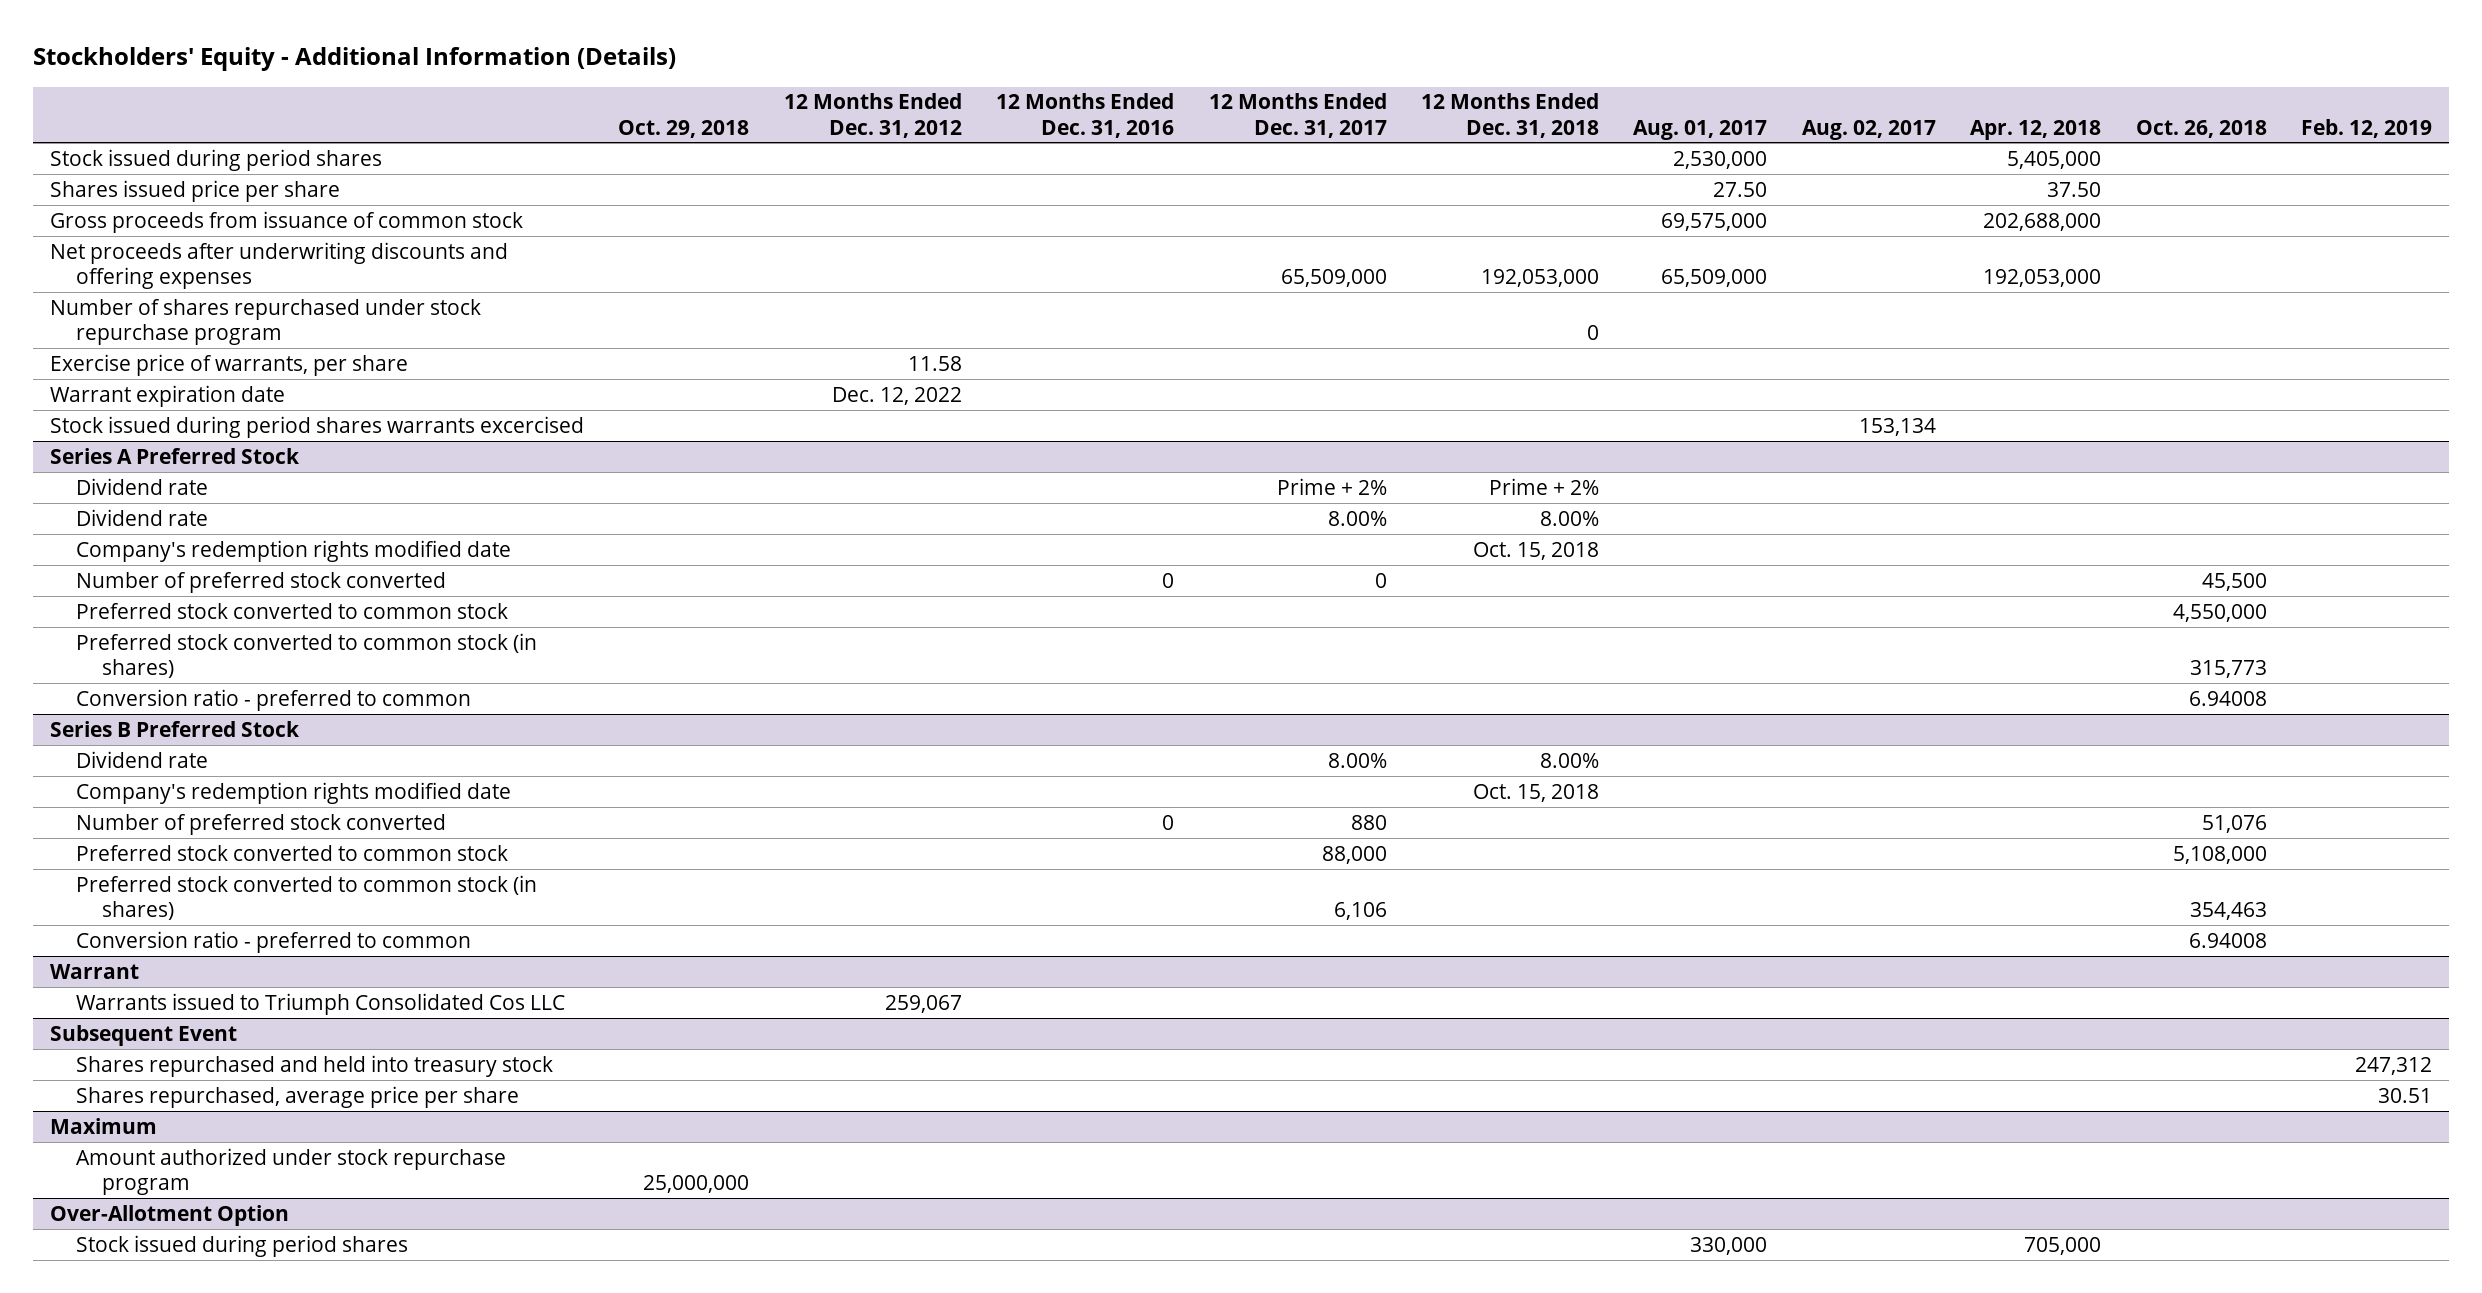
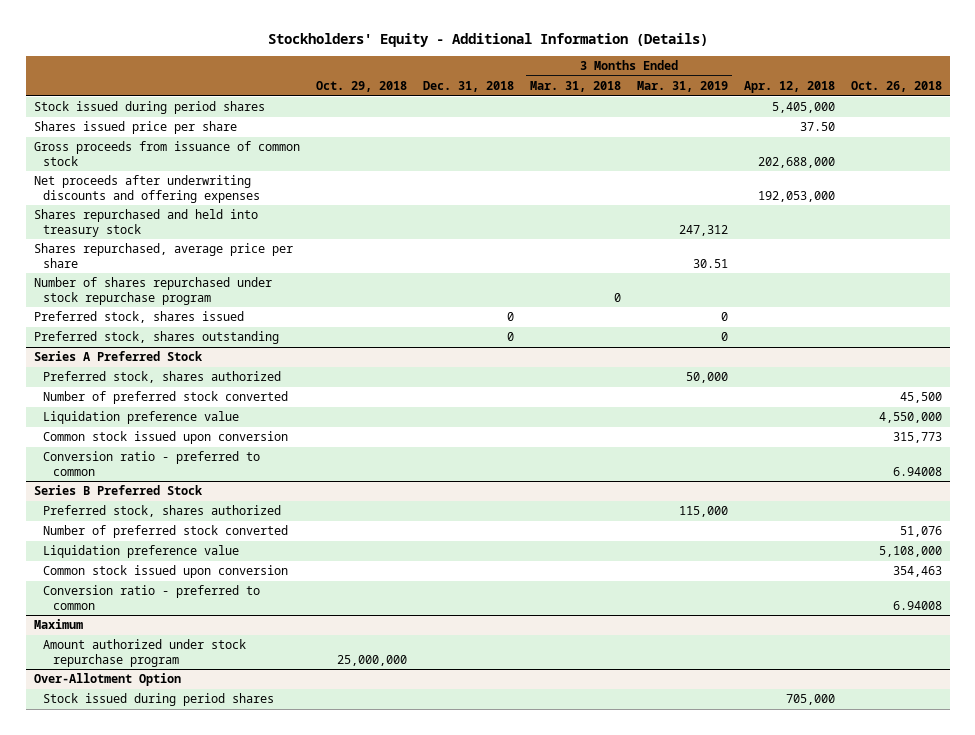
- | Oct. 29, 2018 | 12 Months Ended Dec. 31, 2012 | 12 Months Ended Dec. 31, 2016 | 12 Months Ended Dec. 31, 2017 | 12 Months Ended Dec. 31, 2018 | Aug. 01, 2017 | Aug. 02, 2017 | Apr. 12, 2018 | Oct. 26, 2018 | Feb. 12, 2019
+ | Oct. 29, 2018 | Dec. 31, 2018 | 3 Months Ended Mar. 31, 2018 | 3 Months Ended Mar. 31, 2019 | Apr. 12, 2018 | Oct. 26, 2018
+ Shares repurchased and held into treasury stock | | | | 247,312 | |
+ Shares repurchased, average price per share | | | | 30.51 | |
- Exercise price of warrants, per share | | 11.58 | | | | | | | |
- Warrant expiration date | | Dec. 12, 2022 | | | | | | | |
- Stock issued during period shares warrants excercised | | | | | | | 153,134 | | |
+ Preferred stock, shares issued | | 0 | | 0 | |
+ Preferred stock, shares outstanding | | 0 | | 0 | |
@ Series A Preferred Stock
- Dividend rate | | | | Prime + 2% | Prime + 2% | | | | |
- Dividend rate | | | | 8.00% | 8.00% | | | | |
- Company's redemption rights modified date | | | | | Oct. 15, 2018 | | | | |
+ Preferred stock, shares authorized | | | | 50,000 | |
- Preferred stock converted to common stock | | | | | | | | | 4,550,000 |
- Preferred stock converted to common stock (in shares) | | | | | | | | | 315,773 |
+ Liquidation preference value | | | | | | 4,550,000
+ Common stock issued upon conversion | | | | | | 315,773
@ Series B Preferred Stock
- Dividend rate | | | | 8.00% | 8.00% | | | | |
- Company's redemption rights modified date | | | | | Oct. 15, 2018 | | | | |
+ Preferred stock, shares authorized | | | | 115,000 | |
- Preferred stock converted to common stock | | | | 88,000 | | | | | 5,108,000 |
- Preferred stock converted to common stock (in shares) | | | | 6,106 | | | | | 354,463 |
+ Liquidation preference value | | | | | | 5,108,000
+ Common stock issued upon conversion | | | | | | 354,463
- Warrant
- Warrants issued to Triumph Consolidated Cos LLC | | 259,067 | | | | | | | |
- Subsequent Event
- Shares repurchased and held into treasury stock | | | | | | | | | | 247,312
- Shares repurchased, average price per share | | | | | | | | | | 30.51

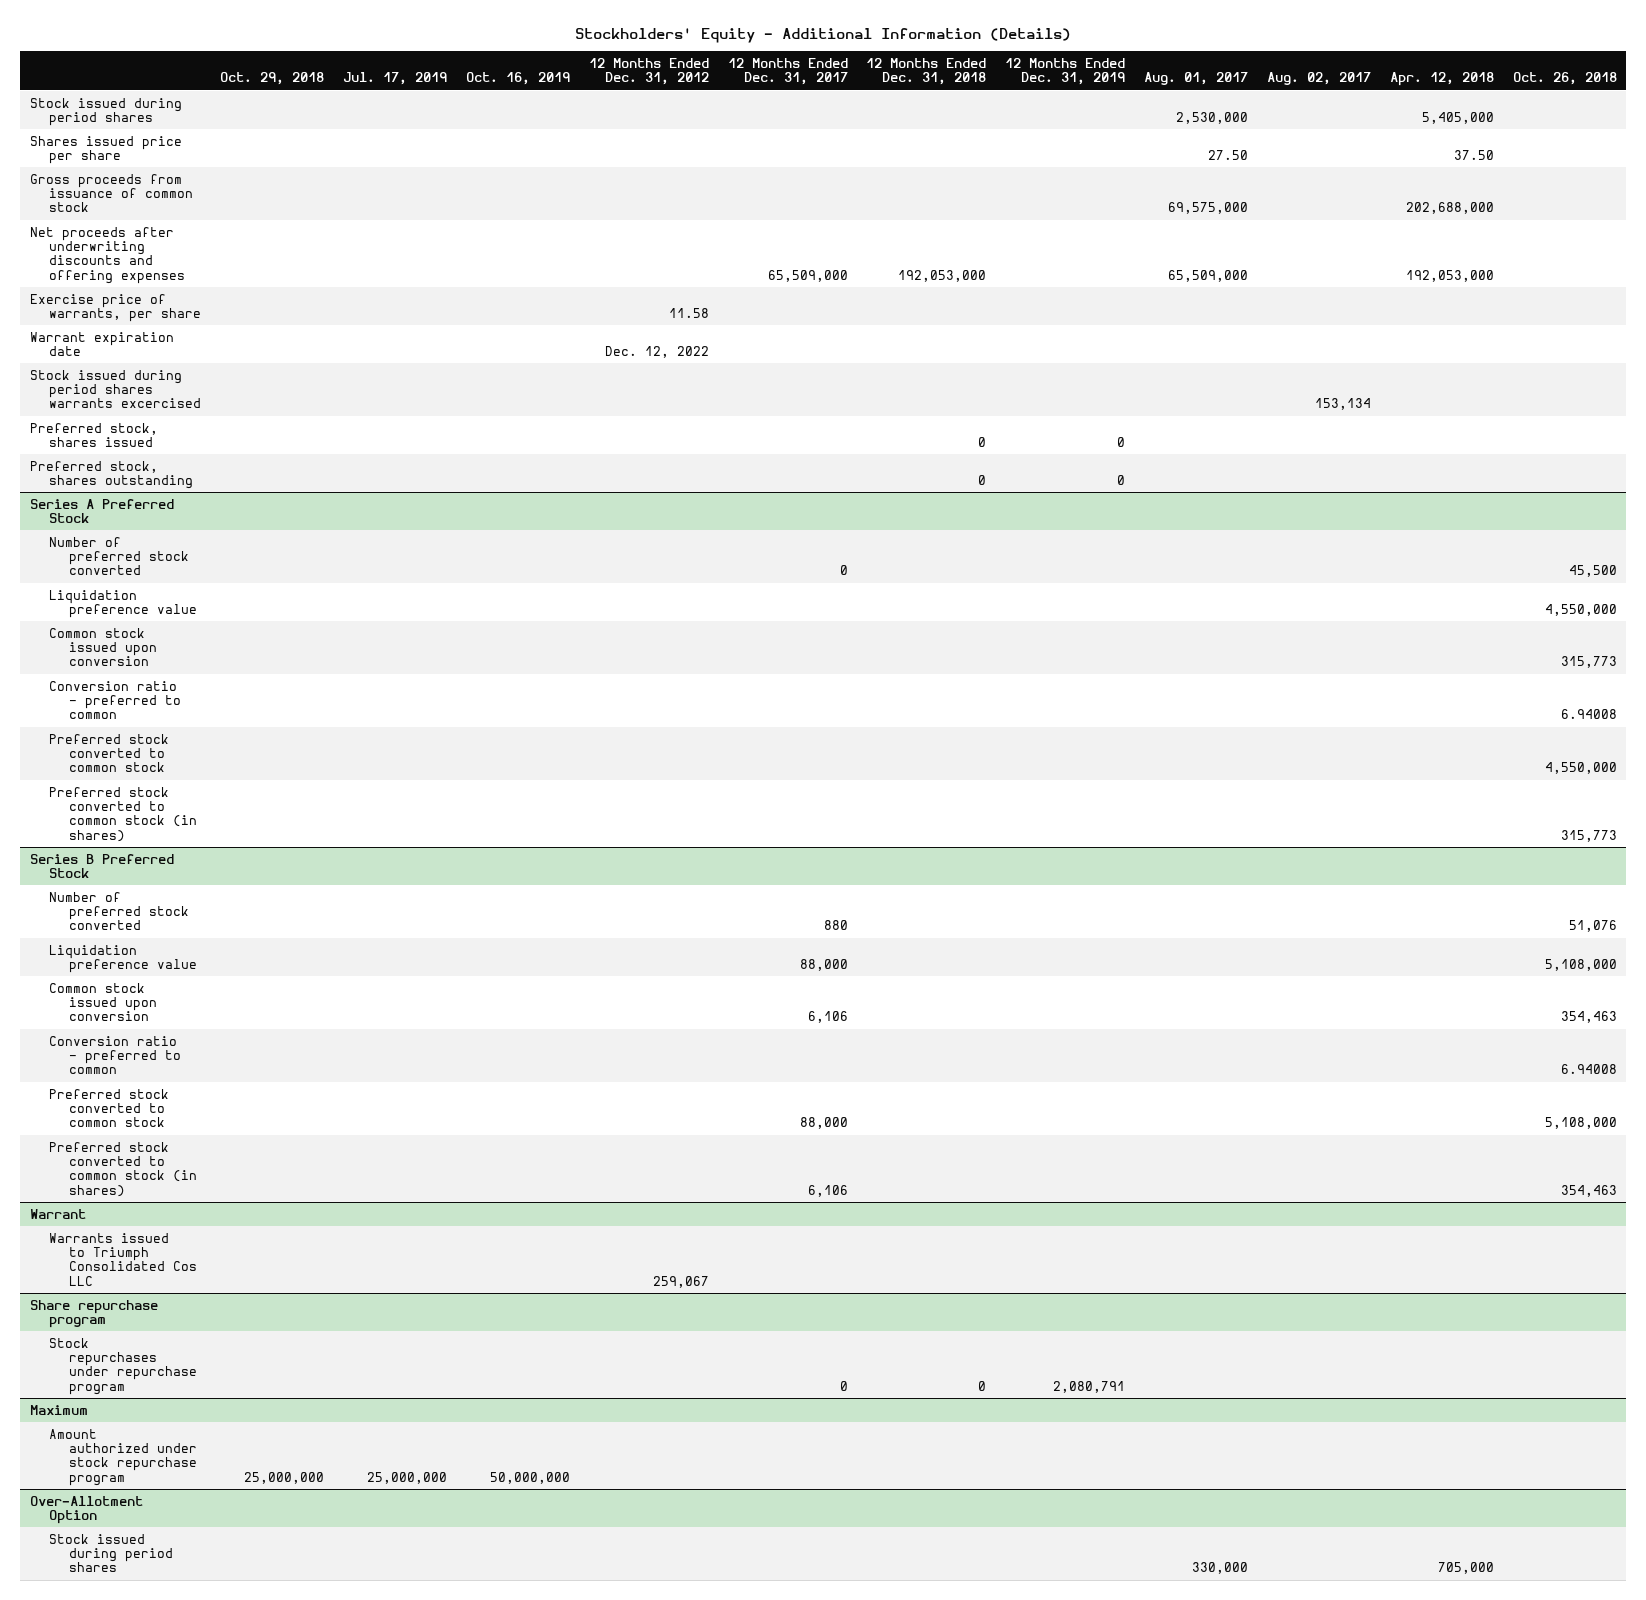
- | Oct. 29, 2018 | Dec. 31, 2018 | 3 Months Ended Mar. 31, 2018 | 3 Months Ended Mar. 31, 2019 | Apr. 12, 2018 | Oct. 26, 2018
+ | Oct. 29, 2018 | Jul. 17, 2019 | Oct. 16, 2019 | 12 Months Ended Dec. 31, 2012 | 12 Months Ended Dec. 31, 2017 | 12 Months Ended Dec. 31, 2018 | 12 Months Ended Dec. 31, 2019 | Aug. 01, 2017 | Aug. 02, 2017 | Apr. 12, 2018 | Oct. 26, 2018
- Shares repurchased and held into treasury stock | | | | 247,312 | |
- Shares repurchased, average price per share | | | | 30.51 | |
- Number of shares repurchased under stock repurchase program | | | 0 | | |
+ Exercise price of warrants, per share | | | | 11.58 | | | | | | |
+ Warrant expiration date | | | | Dec. 12, 2022 | | | | | | |
+ Stock issued during period shares warrants excercised | | | | | | | | | 153,134 | |
@ Series A Preferred Stock
- Preferred stock, shares authorized | | | | 50,000 | |
+ Preferred stock converted to common stock | | | | | | | | | | | 4,550,000
+ Preferred stock converted to common stock (in shares) | | | | | | | | | | | 315,773
@ Series B Preferred Stock
- Preferred stock, shares authorized | | | | 115,000 | |
+ Preferred stock converted to common stock | | | | | 88,000 | | | | | | 5,108,000
+ Preferred stock converted to common stock (in shares) | | | | | 6,106 | | | | | | 354,463
+ Warrant
+ Warrants issued to Triumph Consolidated Cos LLC | | | | 259,067 | | | | | | |
+ Share repurchase program
+ Stock repurchases under repurchase program | | | | | 0 | 0 | 2,080,791 | | | |

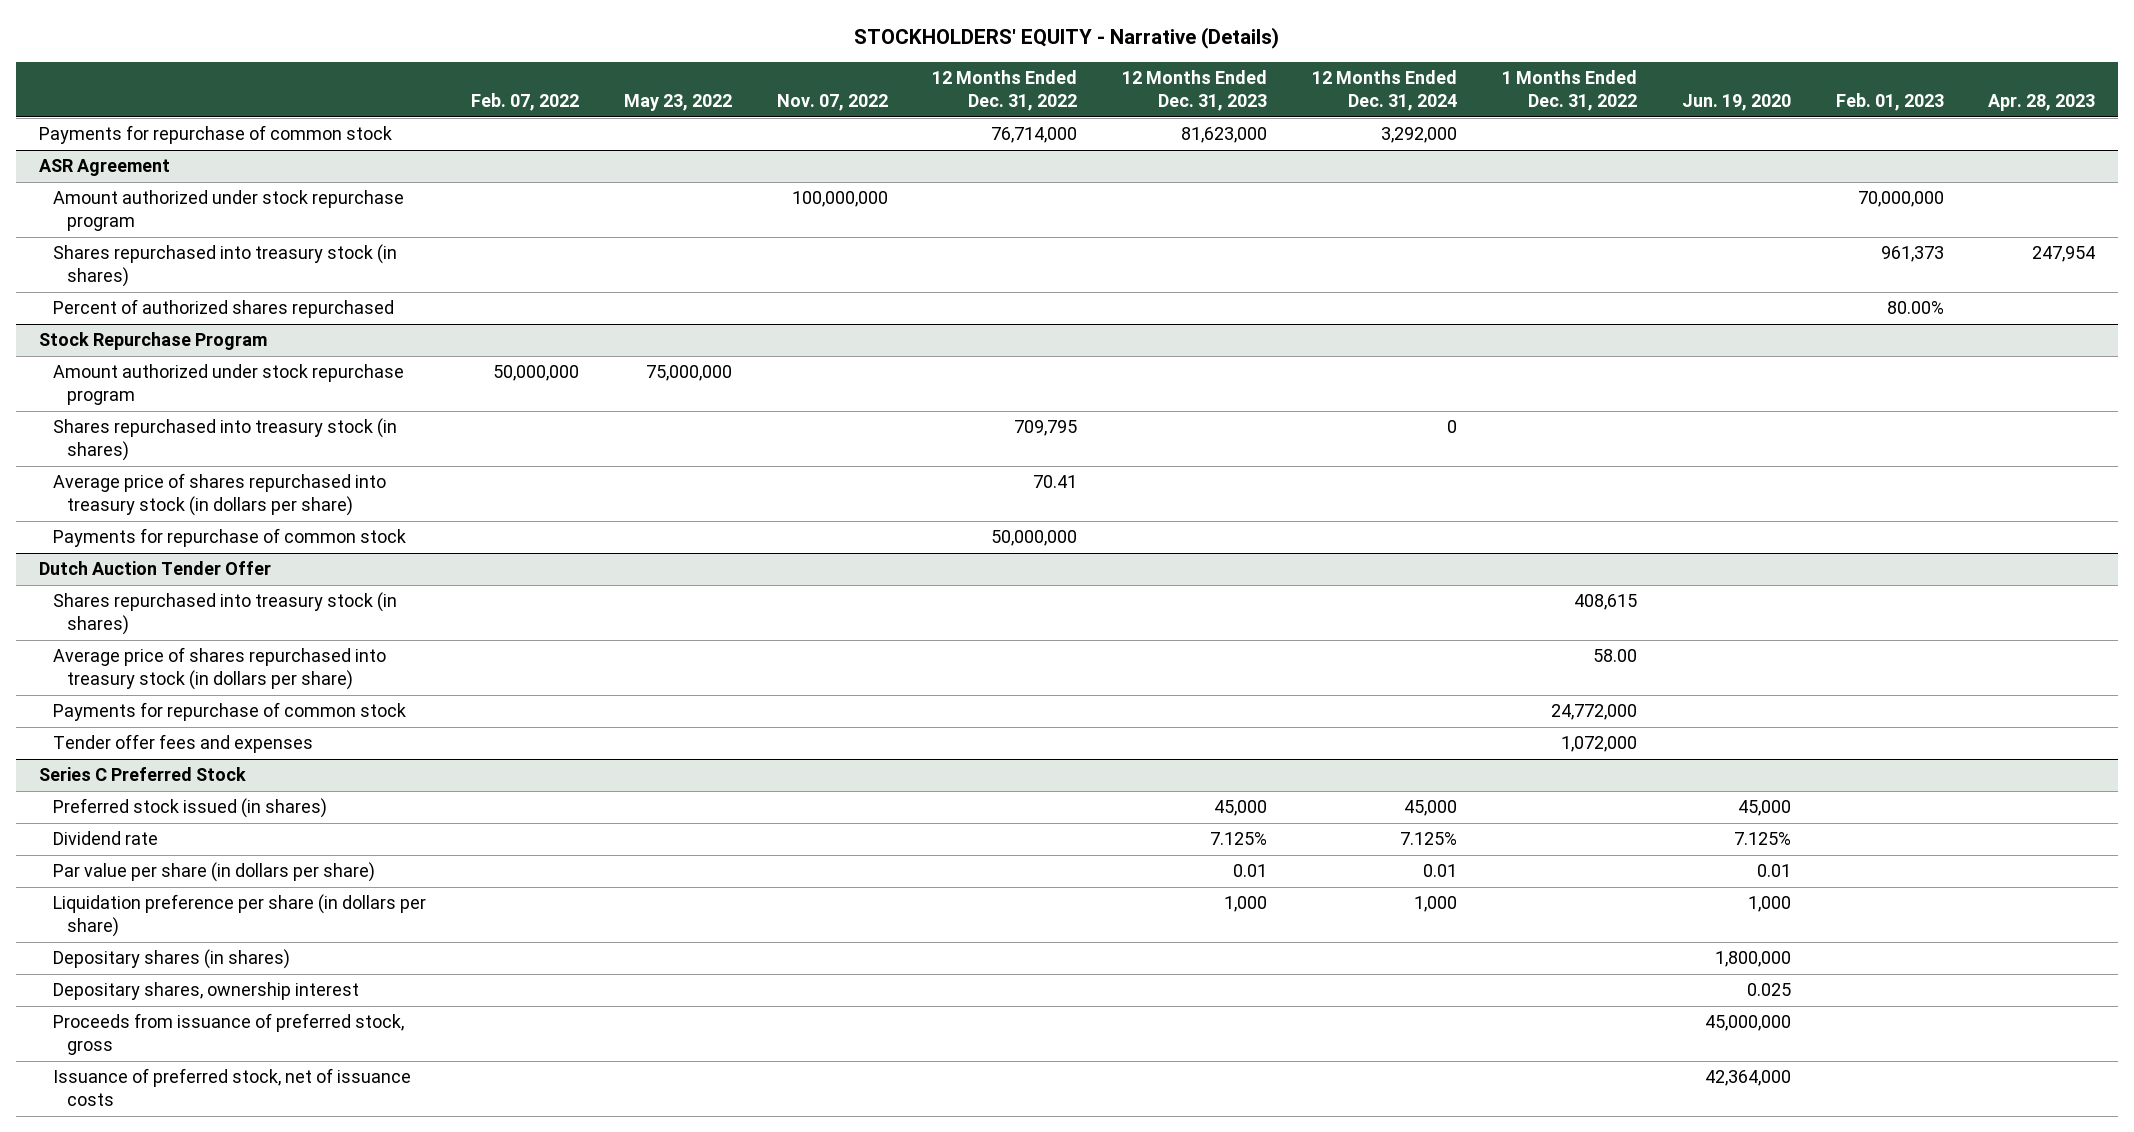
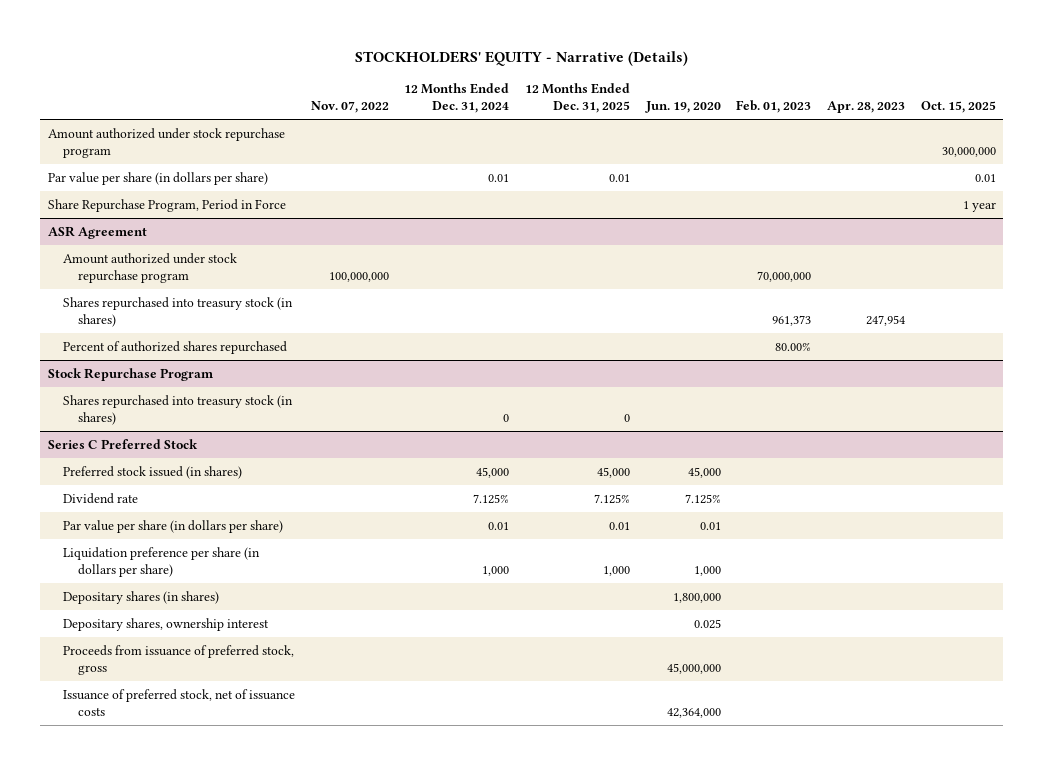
- | Feb. 07, 2022 | May 23, 2022 | Nov. 07, 2022 | 12 Months Ended Dec. 31, 2022 | 12 Months Ended Dec. 31, 2023 | 12 Months Ended Dec. 31, 2024 | 1 Months Ended Dec. 31, 2022 | Jun. 19, 2020 | Feb. 01, 2023 | Apr. 28, 2023
+ | Nov. 07, 2022 | 12 Months Ended Dec. 31, 2024 | 12 Months Ended Dec. 31, 2025 | Jun. 19, 2020 | Feb. 01, 2023 | Apr. 28, 2023 | Oct. 15, 2025
- Payments for repurchase of common stock | | | | 76,714,000 | 81,623,000 | 3,292,000 | | | |
+ Amount authorized under stock repurchase program | | | | | | | 30,000,000
+ Par value per share (in dollars per share) | | 0.01 | 0.01 | | | | 0.01
+ Share Repurchase Program, Period in Force | | | | | | | 1 year
@ Stock Repurchase Program
- Amount authorized under stock repurchase program | 50,000,000 | 75,000,000 | | | | | | | |
- Average price of shares repurchased into treasury stock (in dollars per share) | | | | 70.41 | | | | | |
- Payments for repurchase of common stock | | | | 50,000,000 | | | | | |
- Dutch Auction Tender Offer
- Shares repurchased into treasury stock (in shares) | | | | | | | 408,615 | | |
- Average price of shares repurchased into treasury stock (in dollars per share) | | | | | | | 58.00 | | |
- Payments for repurchase of common stock | | | | | | | 24,772,000 | | |
- Tender offer fees and expenses | | | | | | | 1,072,000 | | |

